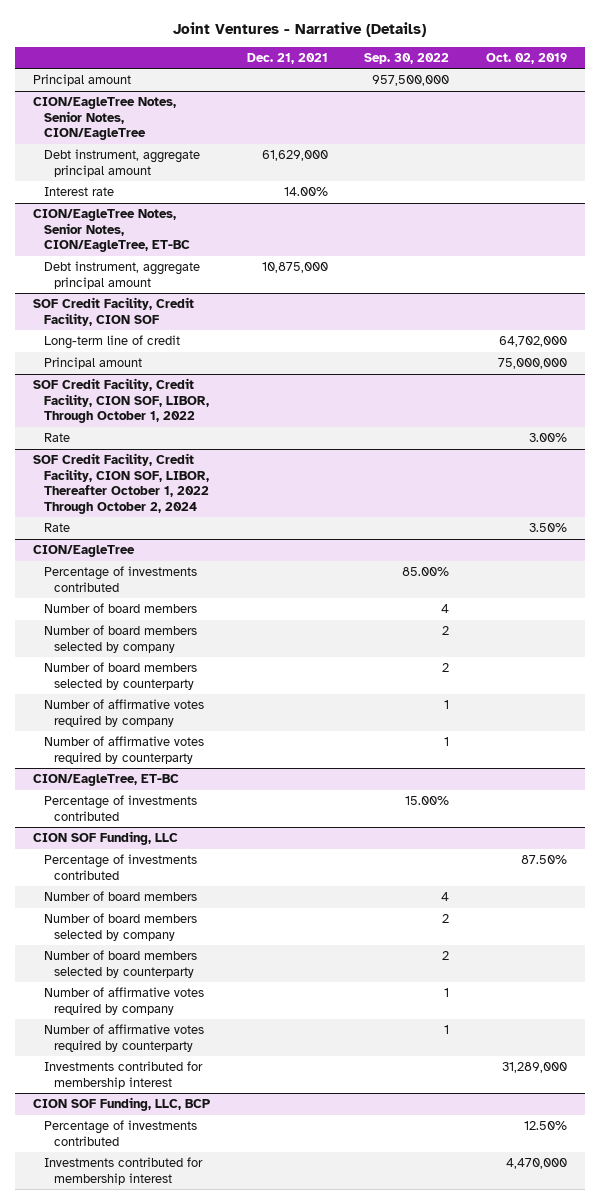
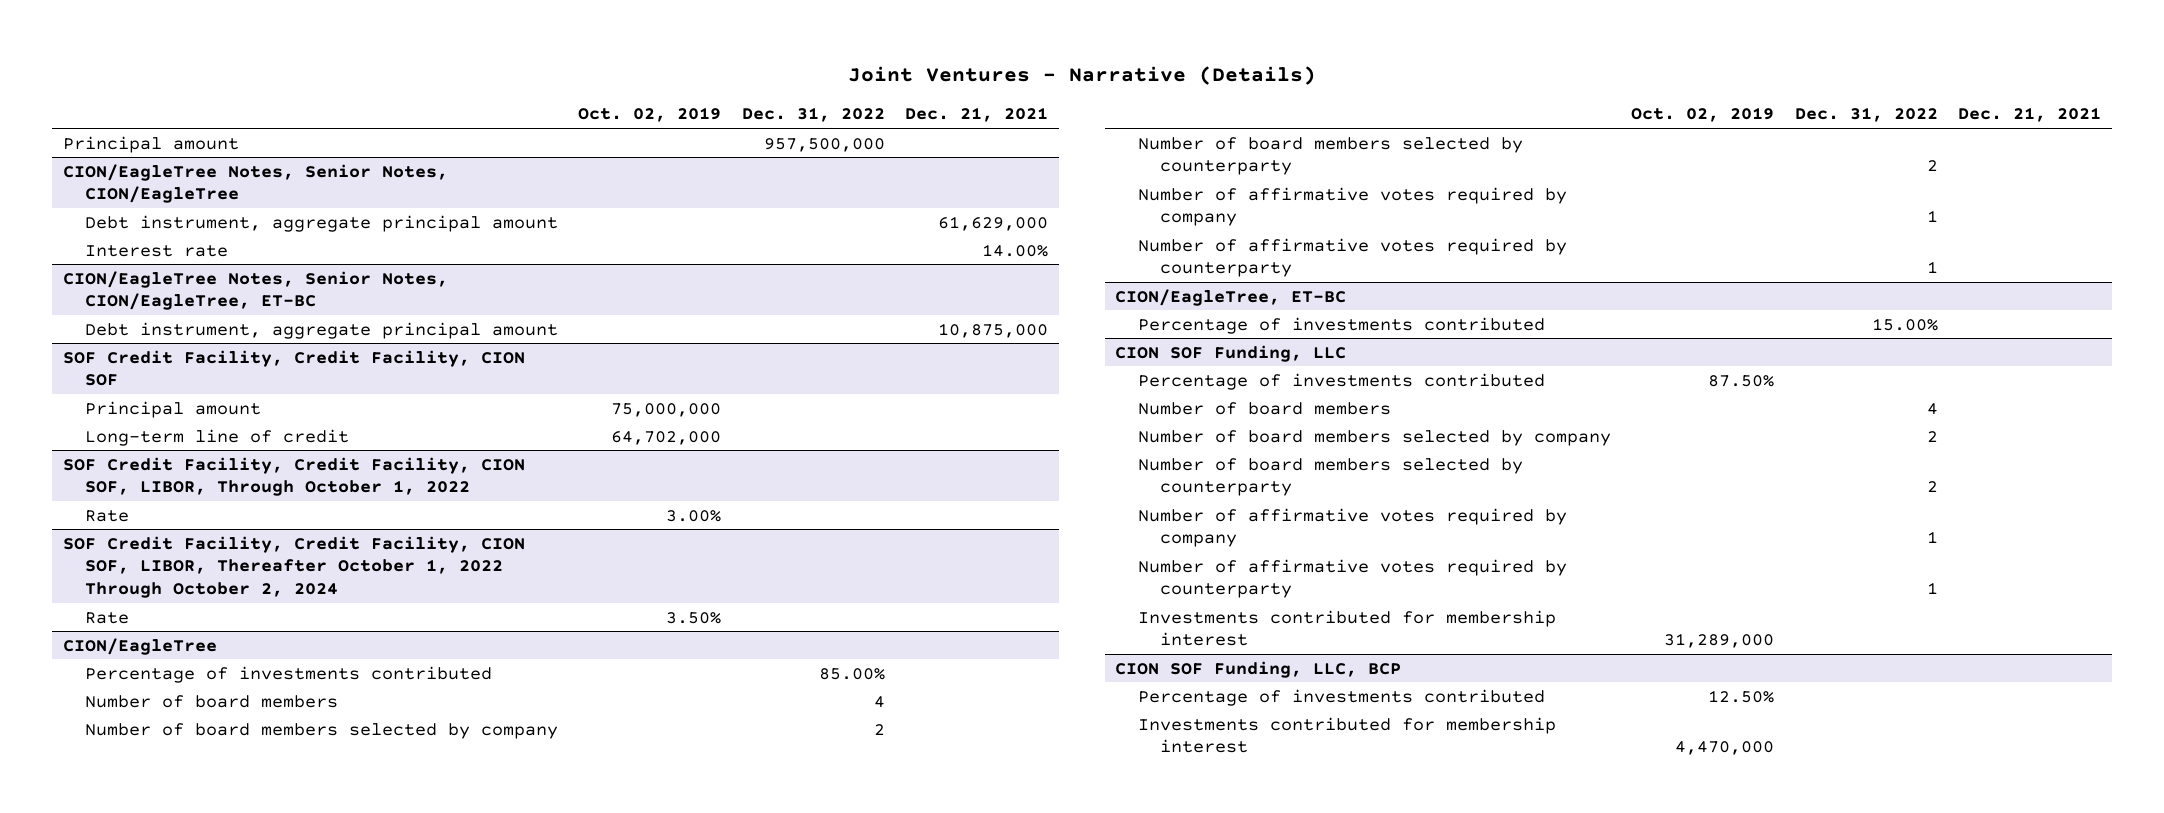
- | Dec. 21, 2021 | Sep. 30, 2022 | Oct. 02, 2019
+ | Oct. 02, 2019 | Dec. 31, 2022 | Dec. 21, 2021
@ SOF Credit Facility, Credit Facility, CION SOF
moved down: Long-term line of credit | 64,702,000 | |

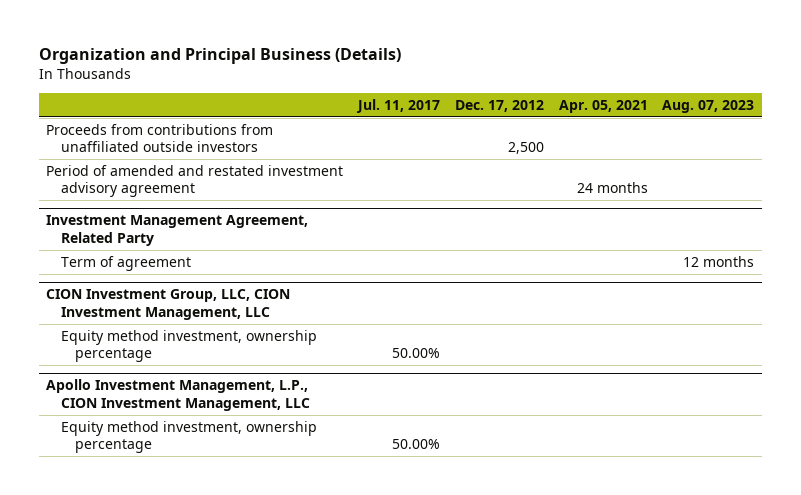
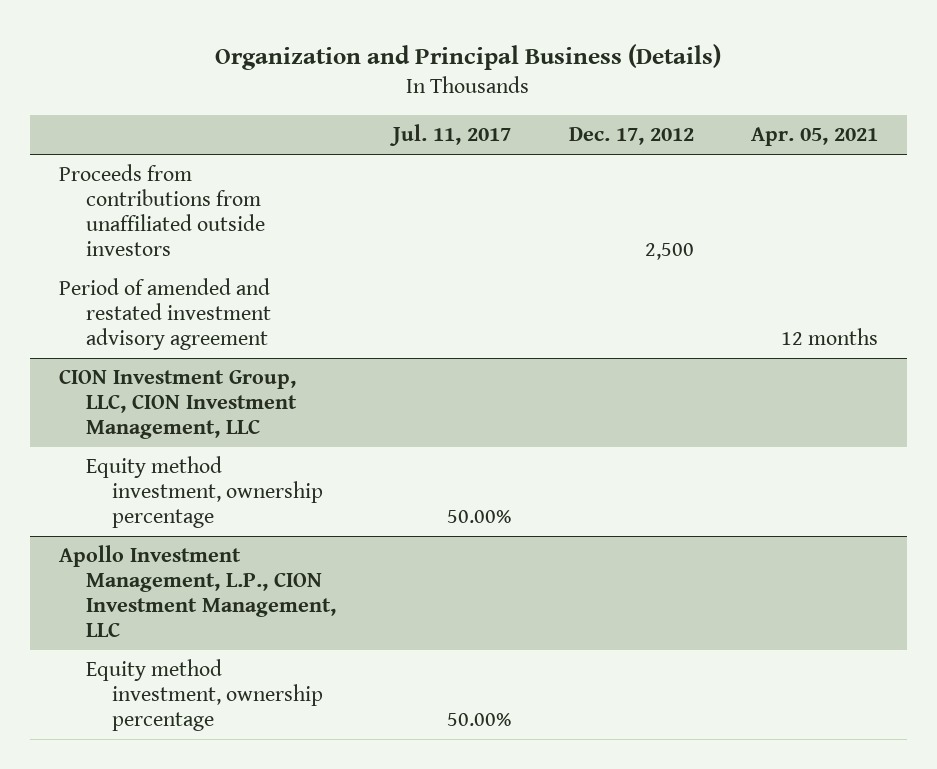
- | Jul. 11, 2017 | Dec. 17, 2012 | Apr. 05, 2021 | Aug. 07, 2023
+ | Jul. 11, 2017 | Dec. 17, 2012 | Apr. 05, 2021
- Period of amended and restated investment advisory agreement | | | 24 months |
- Investment Management Agreement, Related Party
- Term of agreement | | | | 12 months
+ Period of amended and restated investment advisory agreement | | | 12 months

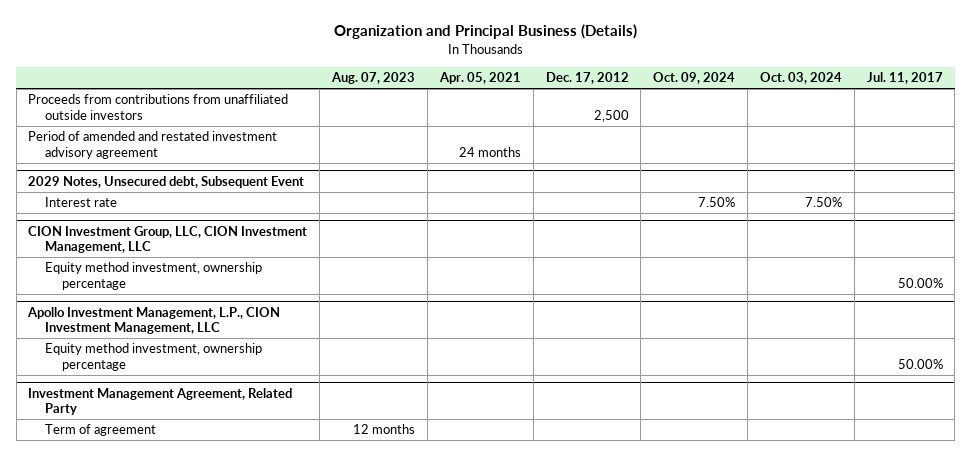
- | Jul. 11, 2017 | Dec. 17, 2012 | Apr. 05, 2021
+ | Aug. 07, 2023 | Apr. 05, 2021 | Dec. 17, 2012 | Oct. 09, 2024 | Oct. 03, 2024 | Jul. 11, 2017
- Period of amended and restated investment advisory agreement | | | 12 months
+ Period of amended and restated investment advisory agreement | | 24 months | | | |
+ 2029 Notes, Unsecured debt, Subsequent Event
+ Interest rate | | | | 7.50% | 7.50% |
+ Investment Management Agreement, Related Party
+ Term of agreement | 12 months | | | | |

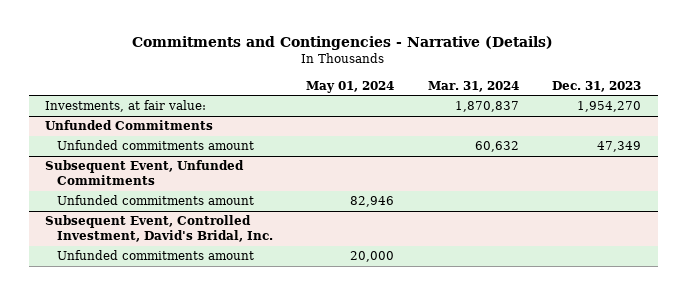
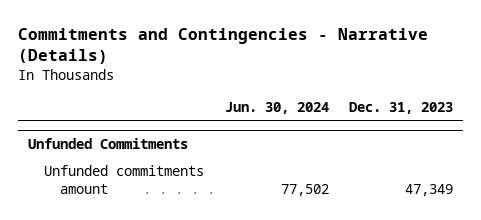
- | May 01, 2024 | Mar. 31, 2024 | Dec. 31, 2023
+ | Jun. 30, 2024 | Dec. 31, 2023
- Investments, at fair value: | | 1,870,837 | 1,954,270
- Subsequent Event, Unfunded Commitments
- Unfunded commitments amount | 82,946 | |
- Subsequent Event, Controlled Investment, David's Bridal, Inc.
- Unfunded commitments amount | 20,000 | |

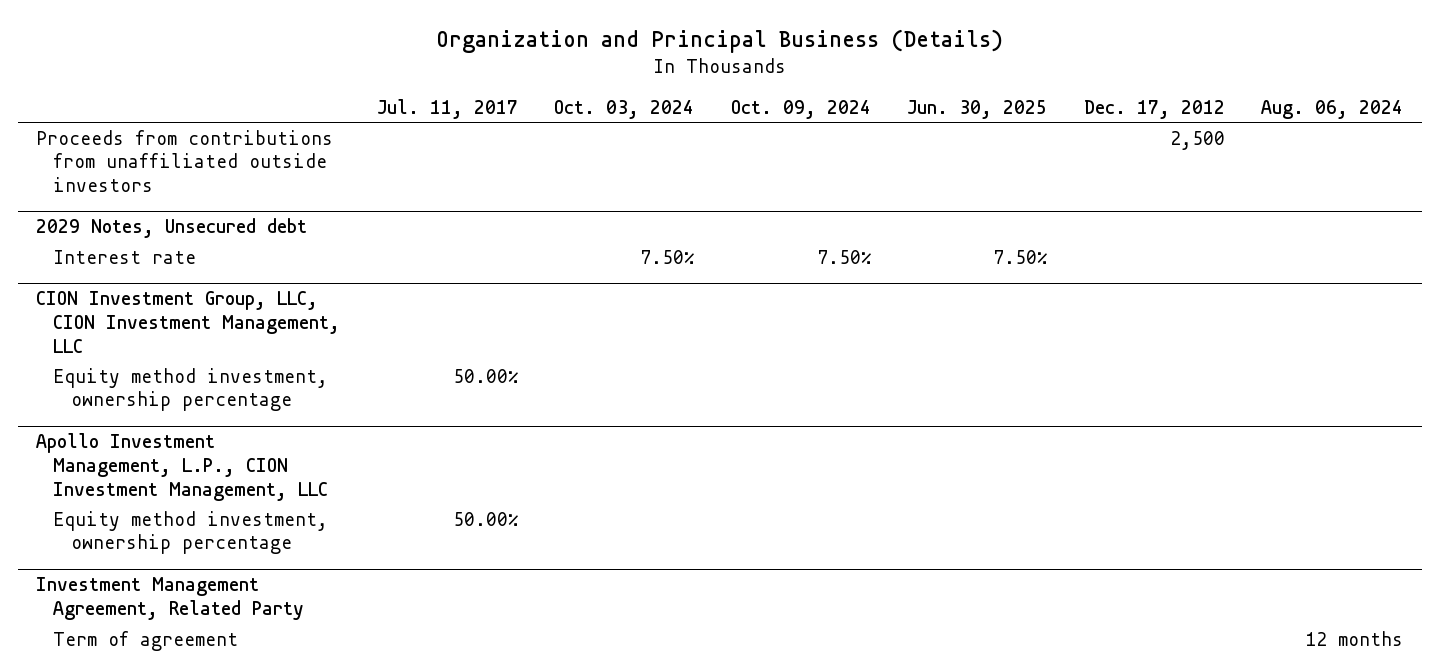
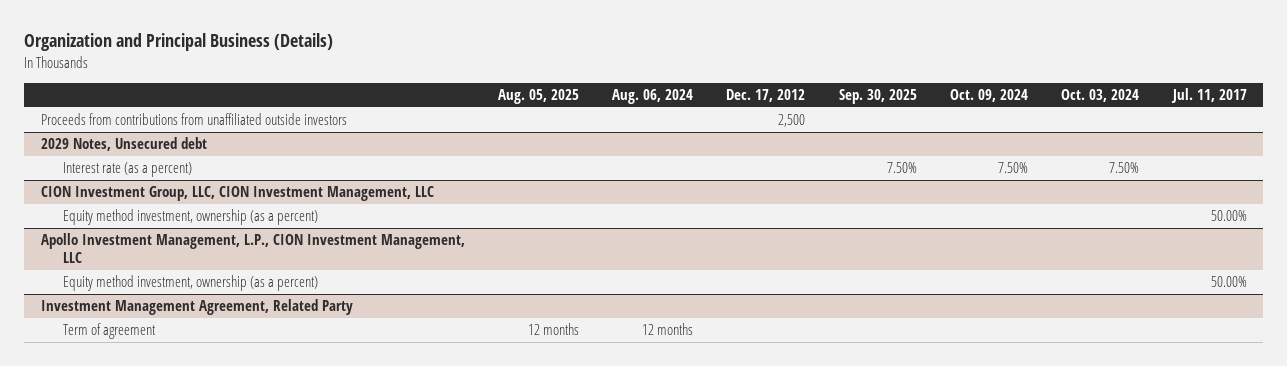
- | Jul. 11, 2017 | Oct. 03, 2024 | Oct. 09, 2024 | Jun. 30, 2025 | Dec. 17, 2012 | Aug. 06, 2024
+ | Aug. 05, 2025 | Aug. 06, 2024 | Dec. 17, 2012 | Sep. 30, 2025 | Oct. 09, 2024 | Oct. 03, 2024 | Jul. 11, 2017
@ 2029 Notes, Unsecured debt
- Interest rate | | 7.50% | 7.50% | 7.50% | |
+ Interest rate (as a percent) | | | | 7.50% | 7.50% | 7.50% |
@ CION Investment Group, LLC, CION Investment Management, LLC
- Equity method investment, ownership percentage | 50.00% | | | | |
+ Equity method investment, ownership (as a percent) | | | | | | | 50.00%
@ Apollo Investment Management, L.P., CION Investment Management, LLC
- Equity method investment, ownership percentage | 50.00% | | | | |
+ Equity method investment, ownership (as a percent) | | | | | | | 50.00%

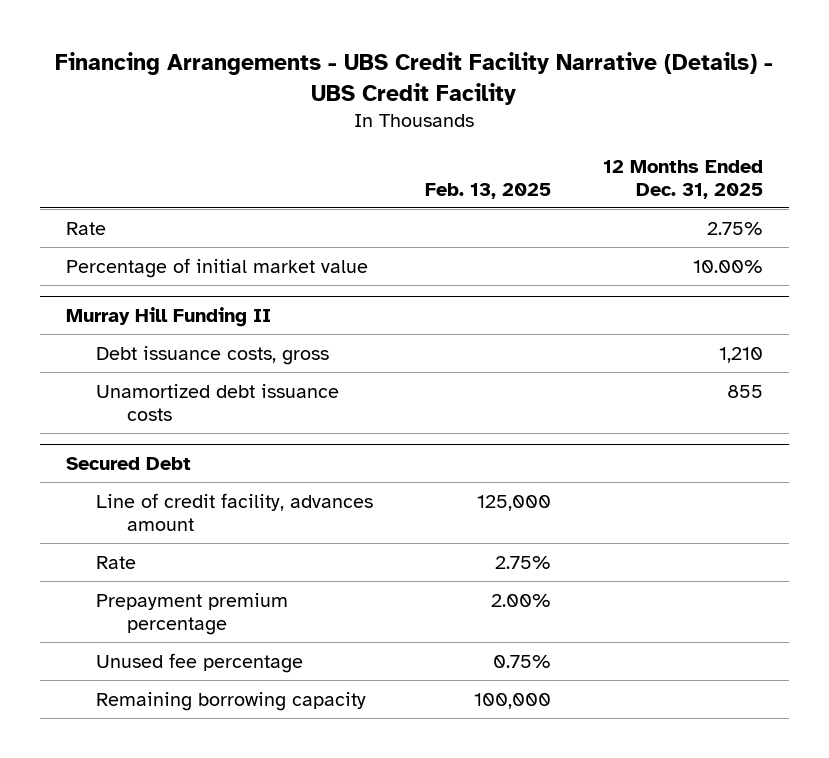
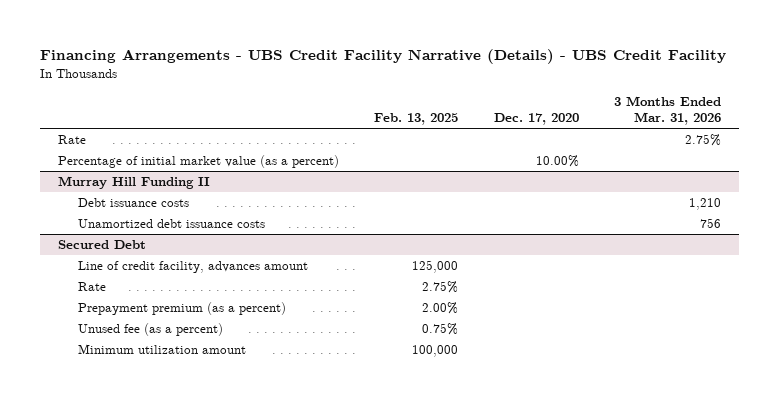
- | Feb. 13, 2025 | 12 Months Ended Dec. 31, 2025
+ | Feb. 13, 2025 | Dec. 17, 2020 | 3 Months Ended Mar. 31, 2026
- Percentage of initial market value | | 10.00%
+ Percentage of initial market value (as a percent) | | 10.00% |
@ Murray Hill Funding II
- Debt issuance costs, gross | | 1,210
+ Debt issuance costs | | | 1,210
@ Secured Debt
- Prepayment premium percentage | 2.00% |
- Unused fee percentage | 0.75% |
- Remaining borrowing capacity | 100,000 |
+ Prepayment premium (as a percent) | 2.00% | |
+ Unused fee (as a percent) | 0.75% | |
+ Minimum utilization amount | 100,000 | |

